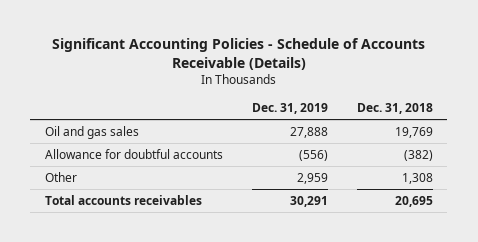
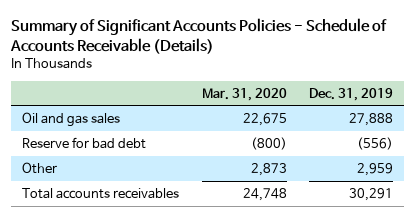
- Significant Accounting Policies - Schedule of Accounts Receivable (Details)
+ Summary of Significant Accounts Policies - Schedule of Accounts Receivable (Details)
- | Dec. 31, 2019 | Dec. 31, 2018
+ | Mar. 31, 2020 | Dec. 31, 2019
- Allowance for doubtful accounts | (556) | (382)
+ Reserve for bad debt | (800) | (556)

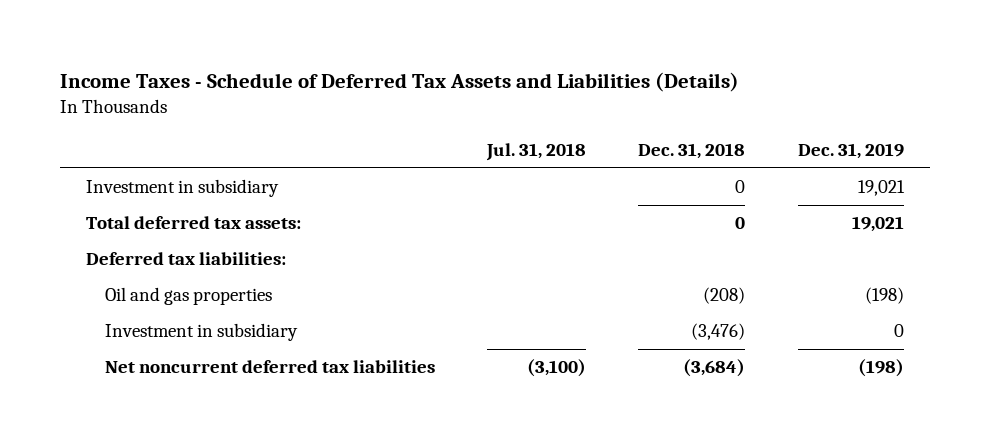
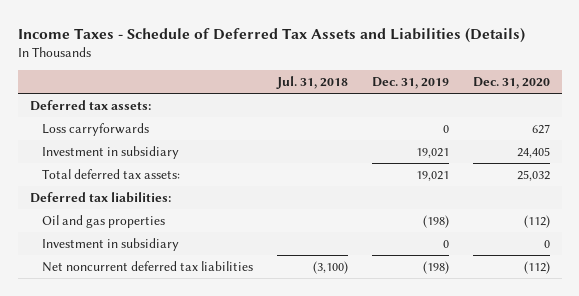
- | Jul. 31, 2018 | Dec. 31, 2018 | Dec. 31, 2019
+ | Jul. 31, 2018 | Dec. 31, 2019 | Dec. 31, 2020
+ Deferred tax assets:
+ Loss carryforwards | | 0 | 627

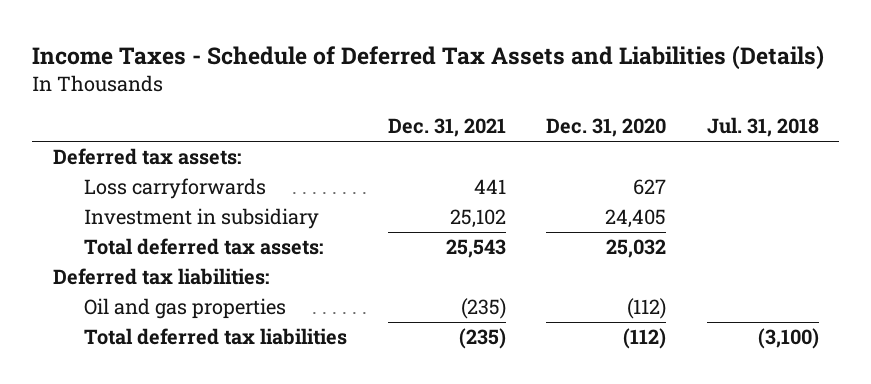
- | Jul. 31, 2018 | Dec. 31, 2019 | Dec. 31, 2020
+ | Dec. 31, 2021 | Dec. 31, 2020 | Jul. 31, 2018
- Investment in subsidiary | | 0 | 0
- Net noncurrent deferred tax liabilities | (3,100) | (198) | (112)
+ Total deferred tax liabilities | (235) | (112) | (3,100)

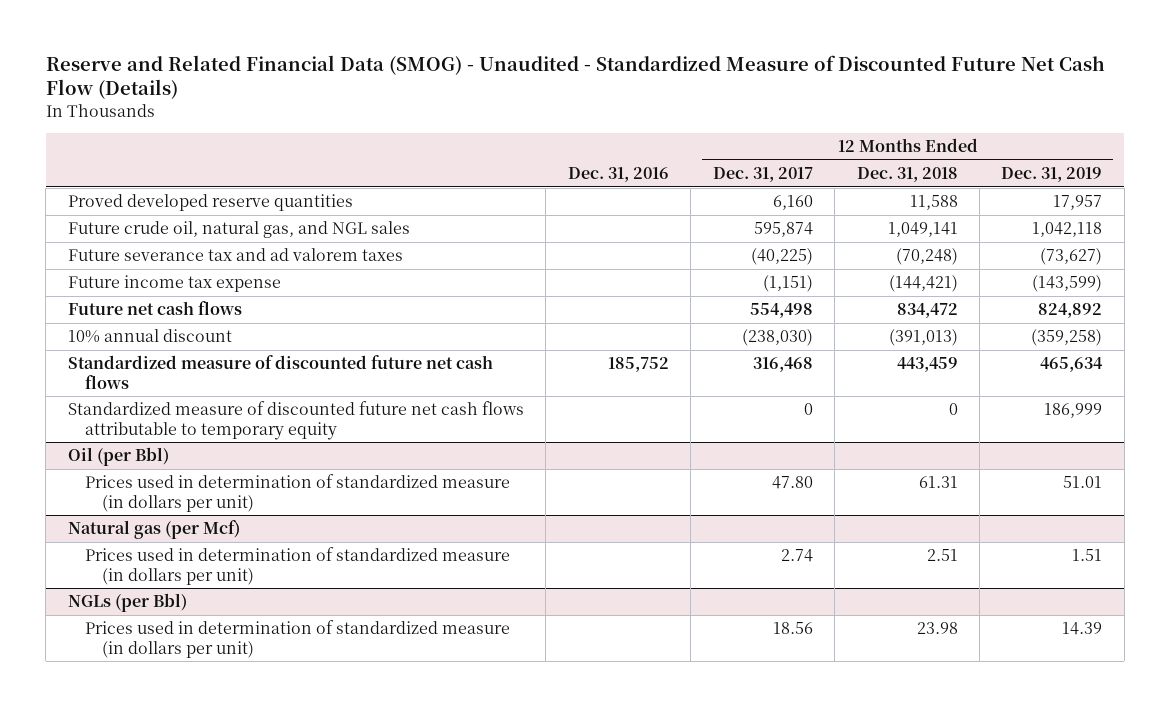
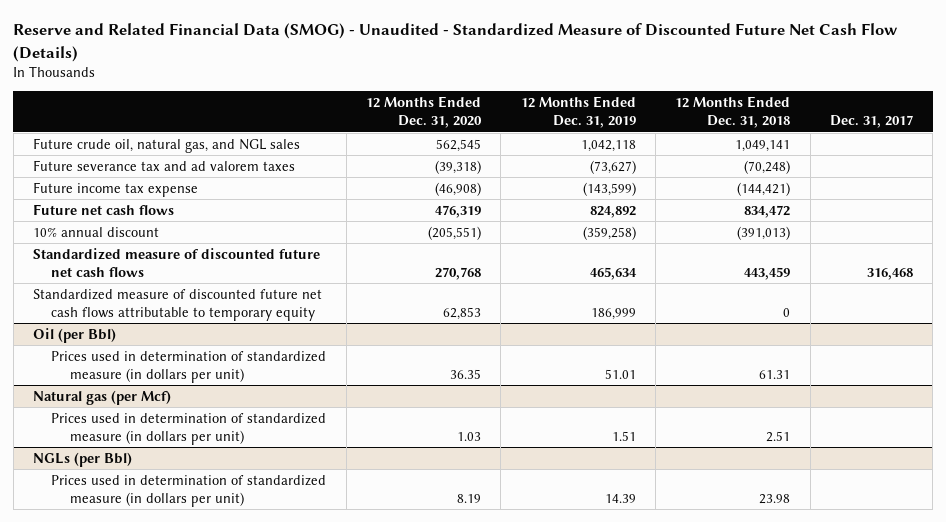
- | Dec. 31, 2016 | 12 Months Ended Dec. 31, 2017 | 12 Months Ended Dec. 31, 2018 | 12 Months Ended Dec. 31, 2019
+ | 12 Months Ended Dec. 31, 2020 | 12 Months Ended Dec. 31, 2019 | 12 Months Ended Dec. 31, 2018 | Dec. 31, 2017
- Proved developed reserve quantities | | 6,160 | 11,588 | 17,957

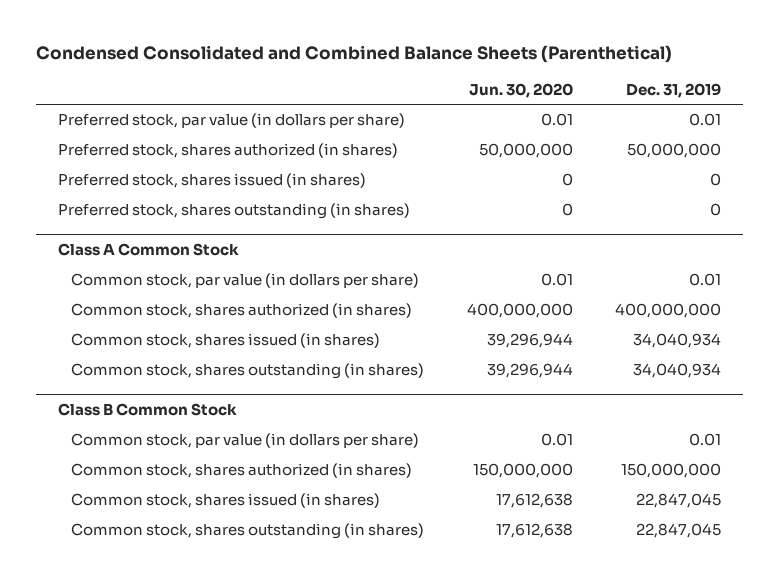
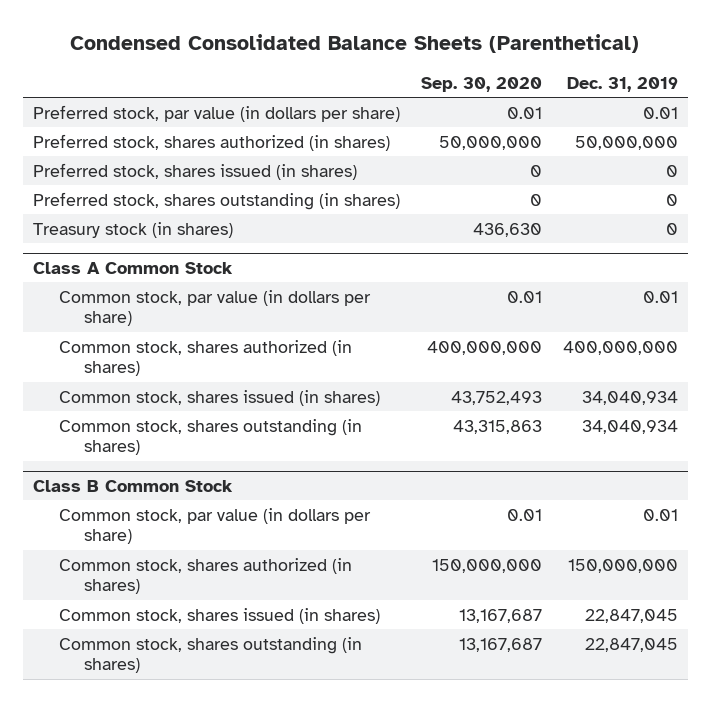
- Condensed Consolidated and Combined Balance Sheets (Parenthetical)
+ Condensed Consolidated Balance Sheets (Parenthetical)
- | Jun. 30, 2020 | Dec. 31, 2019
+ | Sep. 30, 2020 | Dec. 31, 2019
+ Treasury stock (in shares) | 436,630 | 0

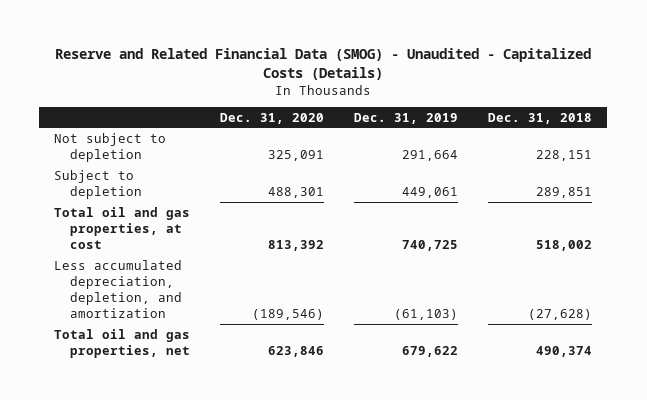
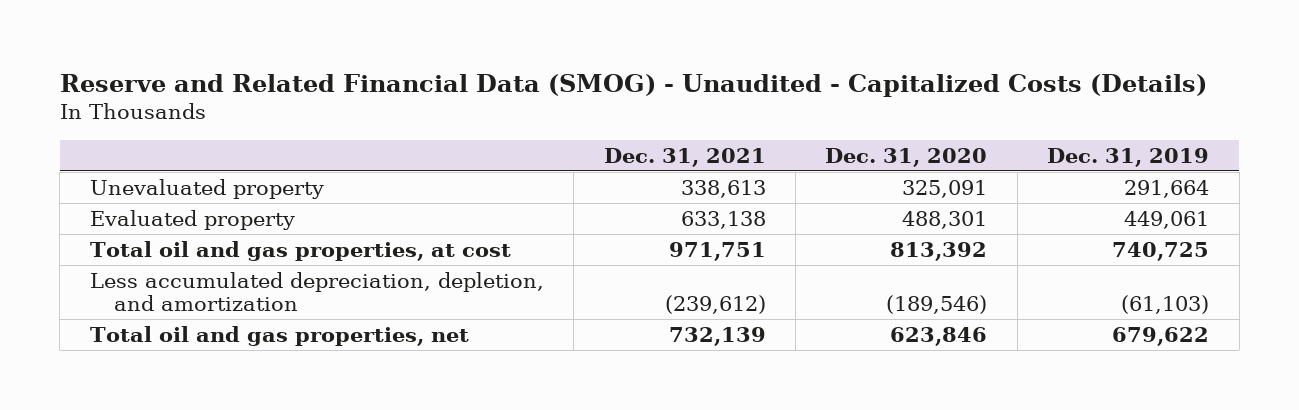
- | Dec. 31, 2020 | Dec. 31, 2019 | Dec. 31, 2018
+ | Dec. 31, 2021 | Dec. 31, 2020 | Dec. 31, 2019
- Not subject to depletion | 325,091 | 291,664 | 228,151
- Subject to depletion | 488,301 | 449,061 | 289,851
+ Unevaluated property | 338,613 | 325,091 | 291,664
+ Evaluated property | 633,138 | 488,301 | 449,061

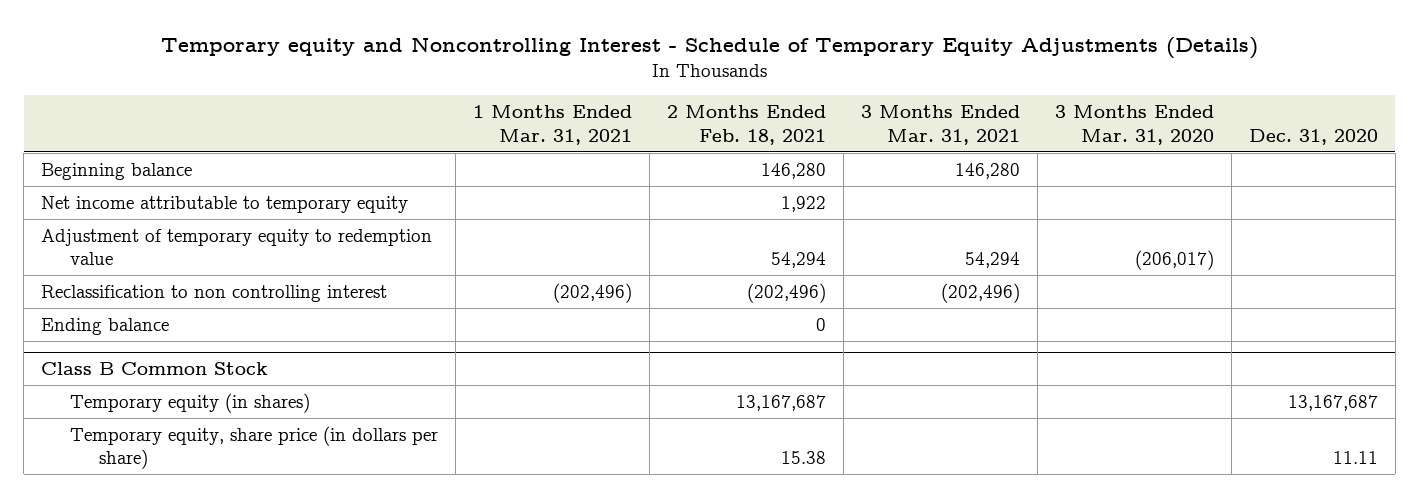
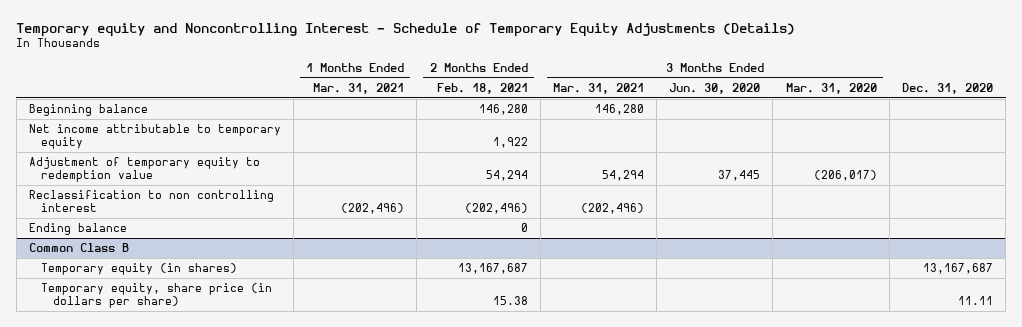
- | 1 Months Ended Mar. 31, 2021 | 2 Months Ended Feb. 18, 2021 | 3 Months Ended Mar. 31, 2021 | 3 Months Ended Mar. 31, 2020 | Dec. 31, 2020
+ | 1 Months Ended Mar. 31, 2021 | 2 Months Ended Feb. 18, 2021 | 3 Months Ended Mar. 31, 2021 | 3 Months Ended Jun. 30, 2020 | 3 Months Ended Mar. 31, 2020 | Dec. 31, 2020
- Class B Common Stock
+ Common Class B

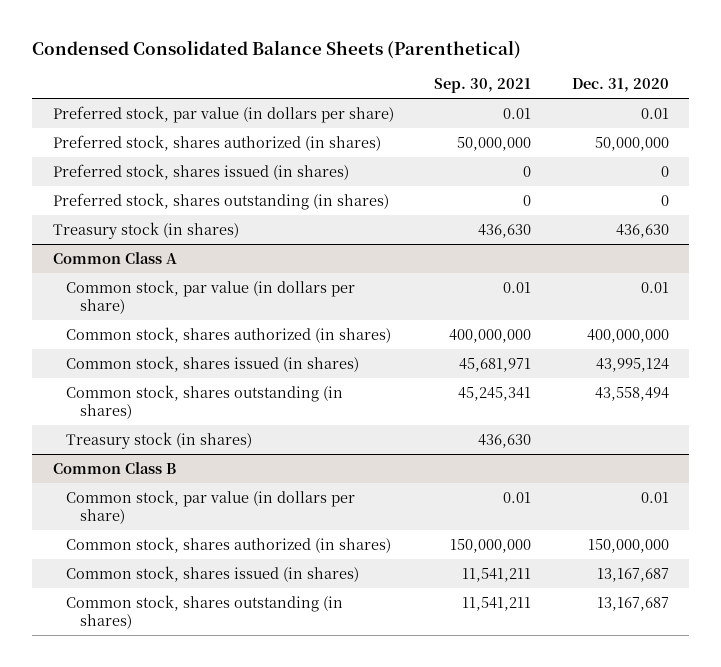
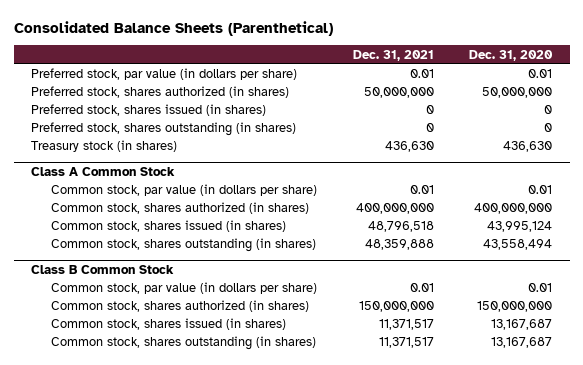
- Condensed Consolidated Balance Sheets (Parenthetical)
+ Consolidated Balance Sheets (Parenthetical)
- | Sep. 30, 2021 | Dec. 31, 2020
+ | Dec. 31, 2021 | Dec. 31, 2020
- Common Class A
+ Class A Common Stock
- Treasury stock (in shares) | 436,630 |
- Common Class B
+ Class B Common Stock

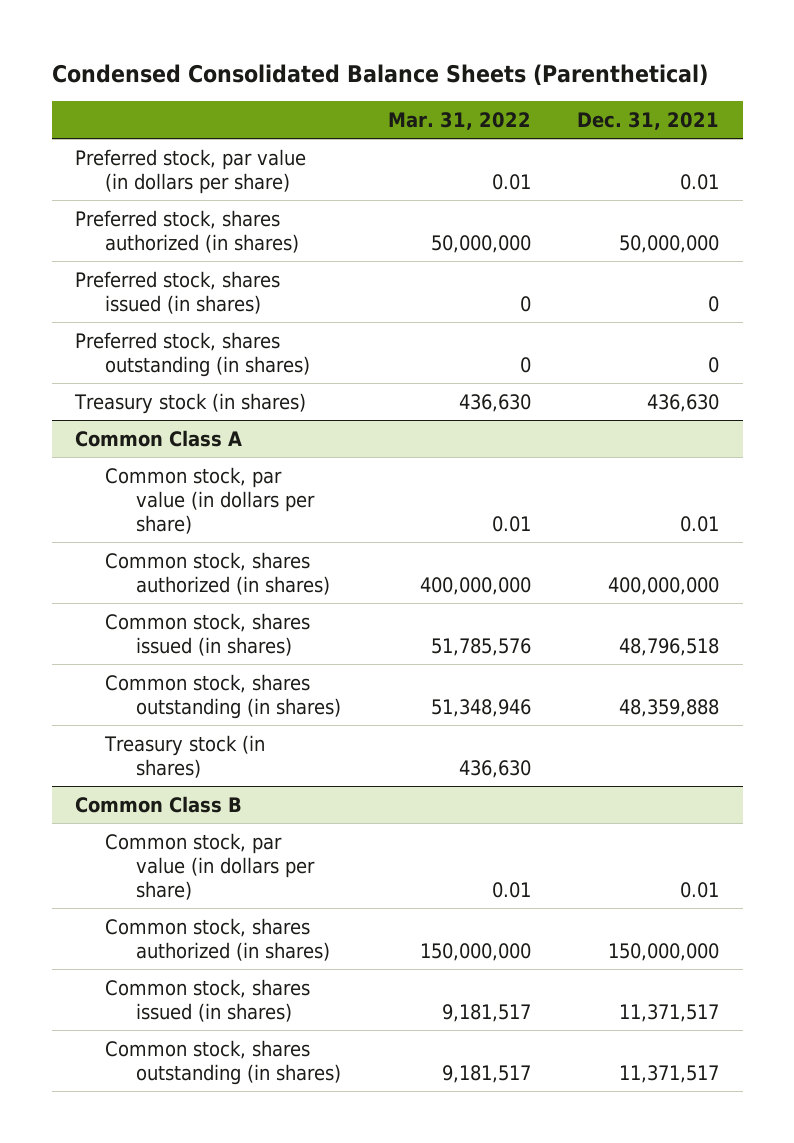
- Consolidated Balance Sheets (Parenthetical)
+ Condensed Consolidated Balance Sheets (Parenthetical)
- | Dec. 31, 2021 | Dec. 31, 2020
+ | Mar. 31, 2022 | Dec. 31, 2021
- Class A Common Stock
+ Common Class A
- Class B Common Stock
+ Treasury stock (in shares) | 436,630 |
+ Common Class B

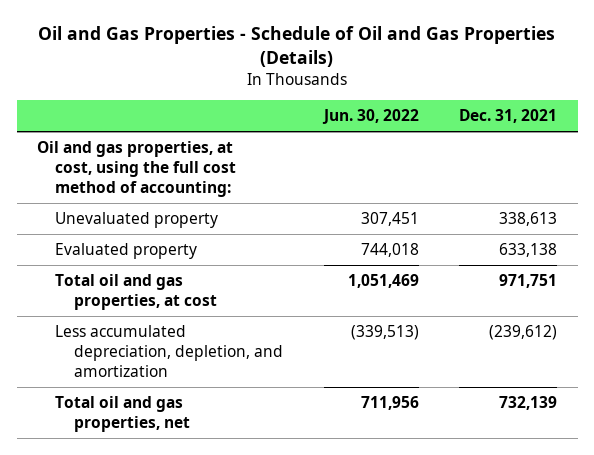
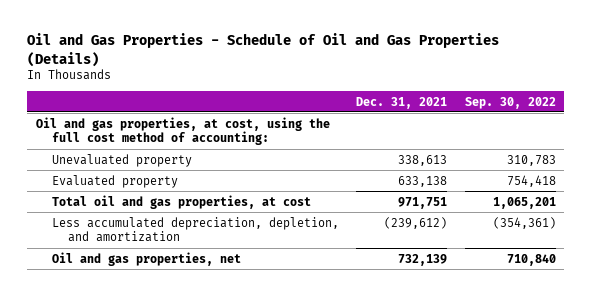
- | Jun. 30, 2022 | Dec. 31, 2021
+ | Dec. 31, 2021 | Sep. 30, 2022
- Total oil and gas properties, net | 711,956 | 732,139
+ Oil and gas properties, net | 732,139 | 710,840

